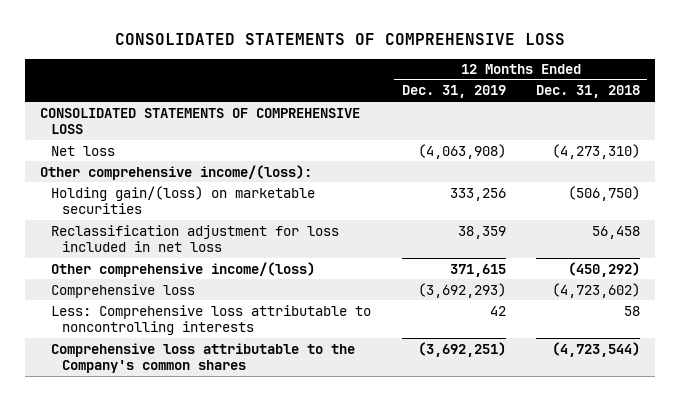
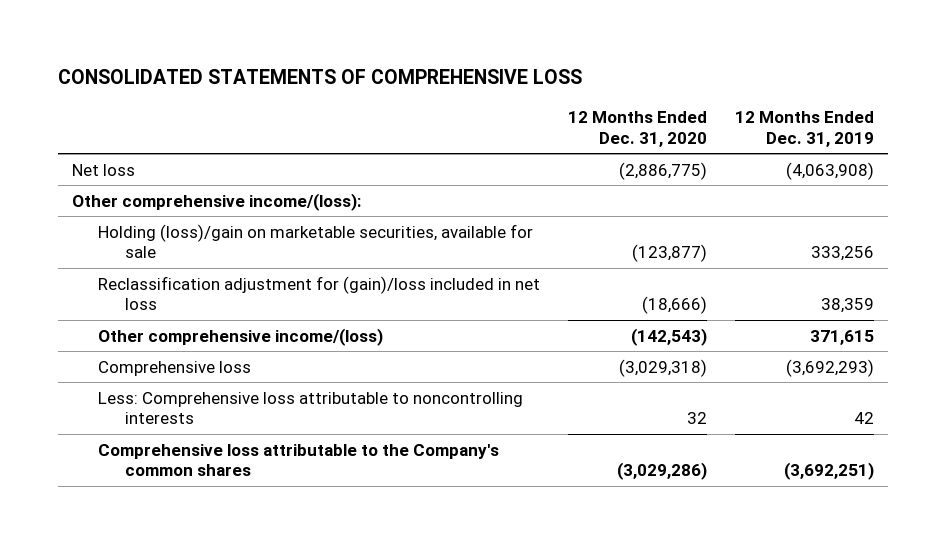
- | 12 Months Ended Dec. 31, 2019 | 12 Months Ended Dec. 31, 2018
+ | 12 Months Ended Dec. 31, 2020 | 12 Months Ended Dec. 31, 2019
- CONSOLIDATED STATEMENTS OF COMPREHENSIVE LOSS
- Holding gain/(loss) on marketable securities | 333,256 | (506,750)
- Reclassification adjustment for loss included in net loss | 38,359 | 56,458
+ Holding (loss)/gain on marketable securities, available for sale | (123,877) | 333,256
+ Reclassification adjustment for (gain)/loss included in net loss | (18,666) | 38,359

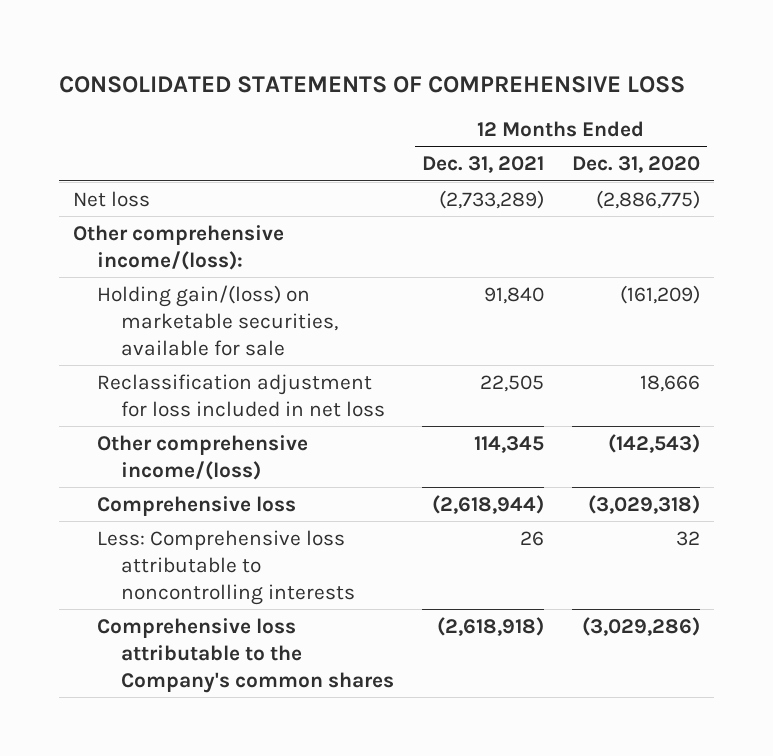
- | 12 Months Ended Dec. 31, 2020 | 12 Months Ended Dec. 31, 2019
+ | 12 Months Ended Dec. 31, 2021 | 12 Months Ended Dec. 31, 2020
- Holding (loss)/gain on marketable securities, available for sale | (123,877) | 333,256
- Reclassification adjustment for (gain)/loss included in net loss | (18,666) | 38,359
+ Holding gain/(loss) on marketable securities, available for sale | 91,840 | (161,209)
+ Reclassification adjustment for loss included in net loss | 22,505 | 18,666

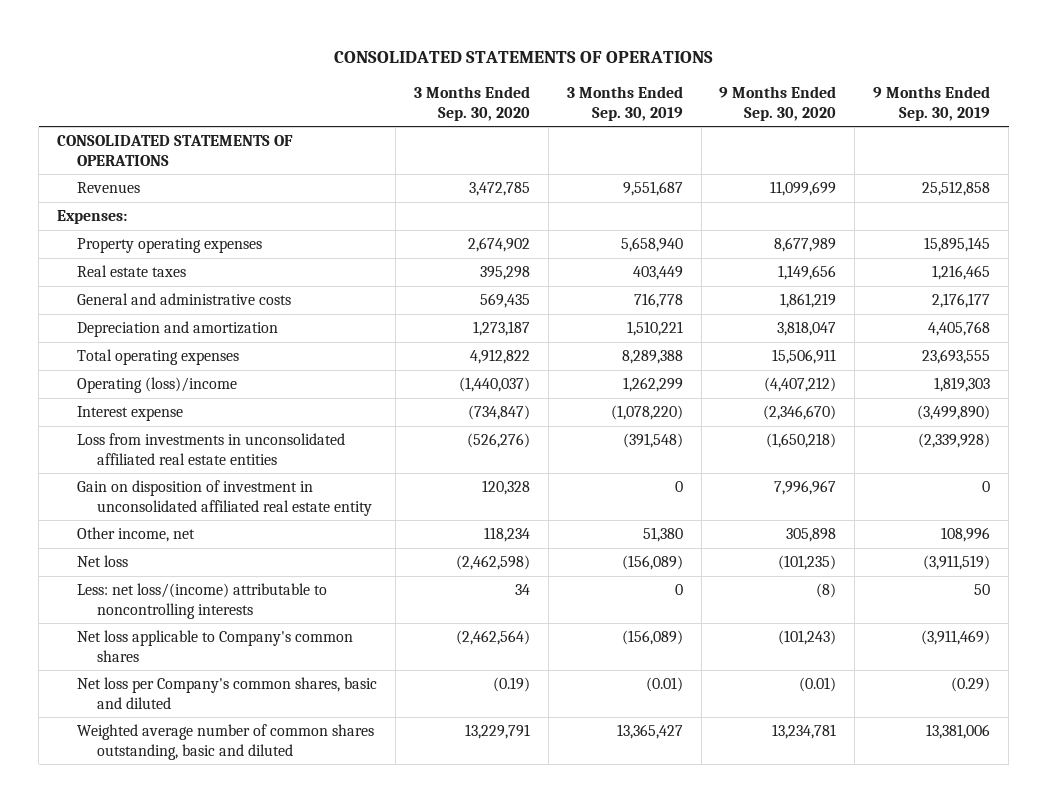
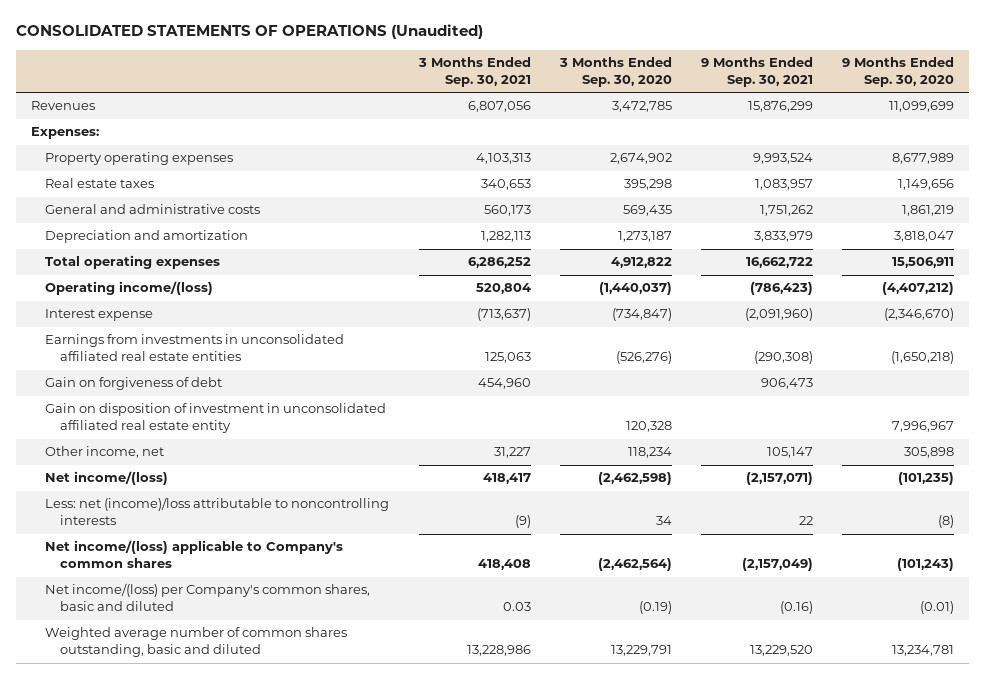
- CONSOLIDATED STATEMENTS OF OPERATIONS
+ CONSOLIDATED STATEMENTS OF OPERATIONS (Unaudited)
- | 3 Months Ended Sep. 30, 2020 | 3 Months Ended Sep. 30, 2019 | 9 Months Ended Sep. 30, 2020 | 9 Months Ended Sep. 30, 2019
+ | 3 Months Ended Sep. 30, 2021 | 3 Months Ended Sep. 30, 2020 | 9 Months Ended Sep. 30, 2021 | 9 Months Ended Sep. 30, 2020
- CONSOLIDATED STATEMENTS OF OPERATIONS
- Operating (loss)/income | (1,440,037) | 1,262,299 | (4,407,212) | 1,819,303
+ Operating income/(loss) | 520,804 | (1,440,037) | (786,423) | (4,407,212)
- Loss from investments in unconsolidated affiliated real estate entities | (526,276) | (391,548) | (1,650,218) | (2,339,928)
+ Earnings from investments in unconsolidated affiliated real estate entities | 125,063 | (526,276) | (290,308) | (1,650,218)
+ Gain on forgiveness of debt | 454,960 | | 906,473 |
- Net loss | (2,462,598) | (156,089) | (101,235) | (3,911,519)
- Less: net loss/(income) attributable to noncontrolling interests | 34 | 0 | (8) | 50
- Net loss applicable to Company's common shares | (2,462,564) | (156,089) | (101,243) | (3,911,469)
- Net loss per Company's common shares, basic and diluted | (0.19) | (0.01) | (0.01) | (0.29)
+ Net income/(loss) | 418,417 | (2,462,598) | (2,157,071) | (101,235)
+ Less: net (income)/loss attributable to noncontrolling interests | (9) | 34 | 22 | (8)
+ Net income/(loss) applicable to Company's common shares | 418,408 | (2,462,564) | (2,157,049) | (101,243)
+ Net income/(loss) per Company's common shares, basic and diluted | 0.03 | (0.19) | (0.16) | (0.01)

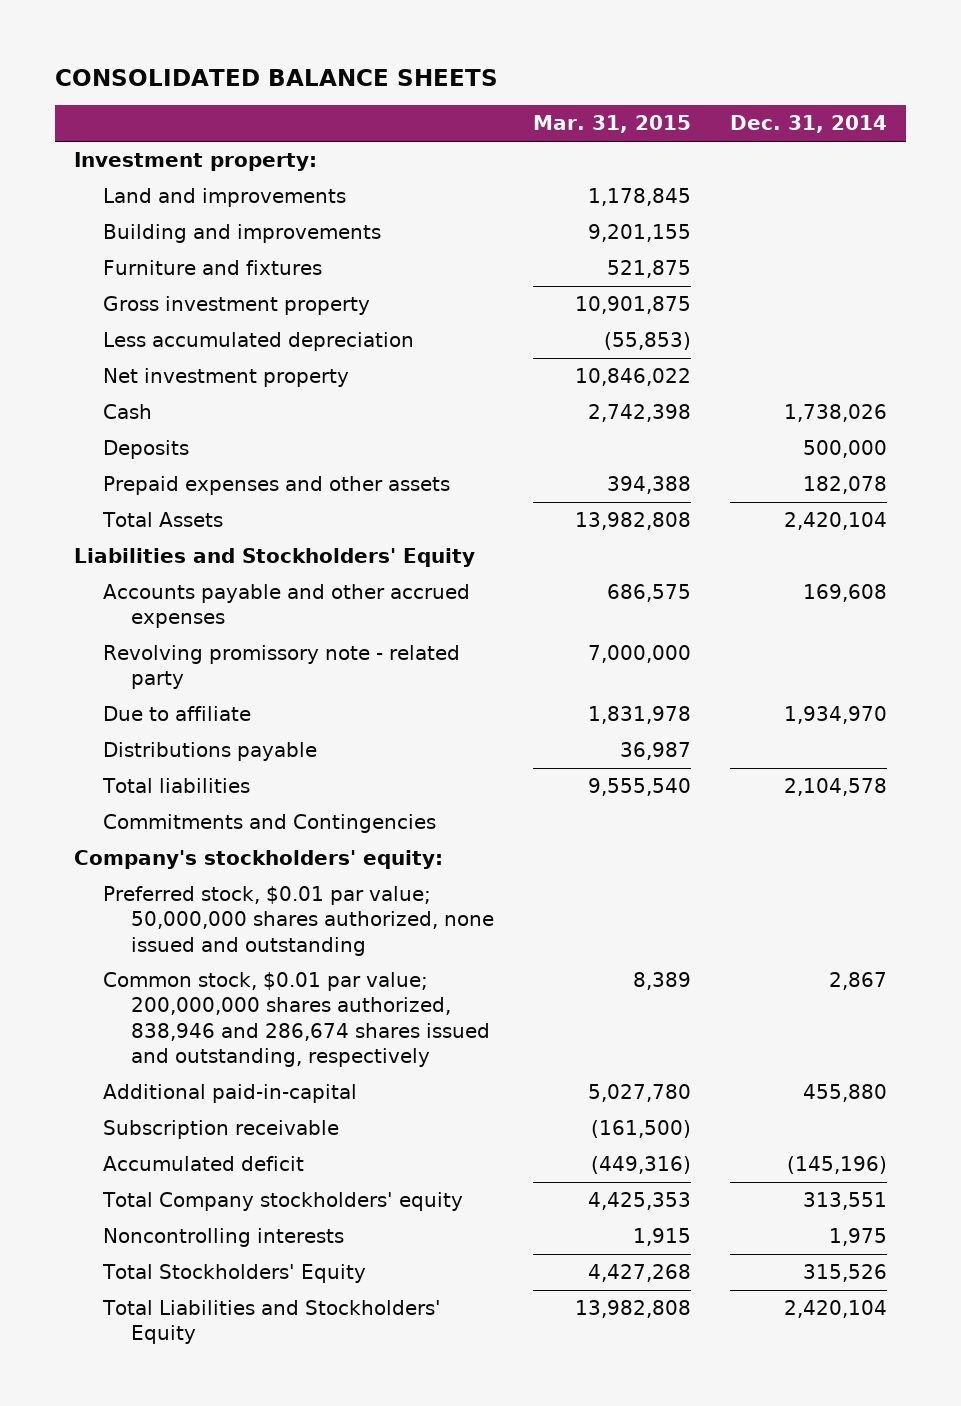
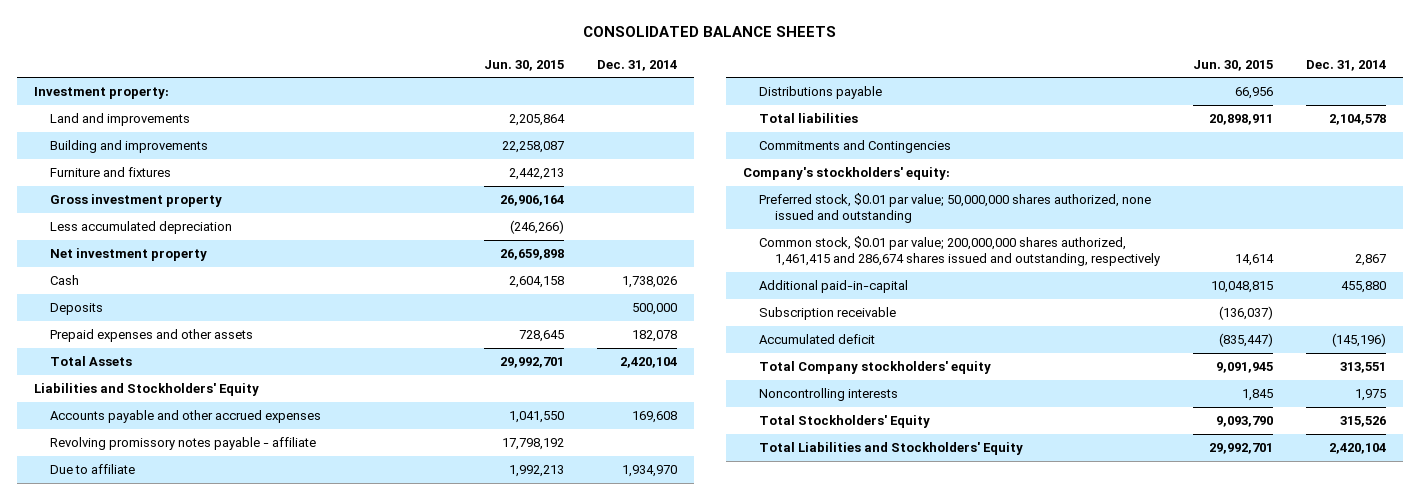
- | Mar. 31, 2015 | Dec. 31, 2014
+ | Jun. 30, 2015 | Dec. 31, 2014
- Revolving promissory note - related party | 7,000,000 |
+ Revolving promissory notes payable - affiliate | 17,798,192 |
- Common stock, $0.01 par value; 200,000,000 shares authorized, 838,946 and 286,674 shares issued and outstanding, respectively | 8,389 | 2,867
+ Common stock, $0.01 par value; 200,000,000 shares authorized, 1,461,415 and 286,674 shares issued and outstanding, respectively | 14,614 | 2,867

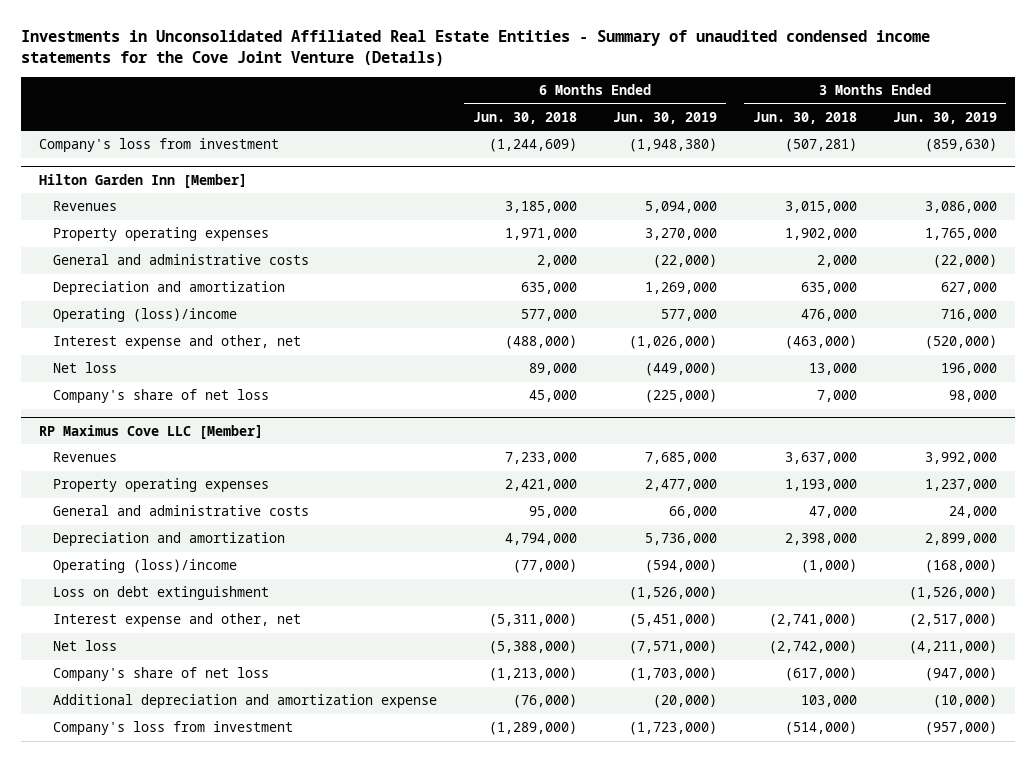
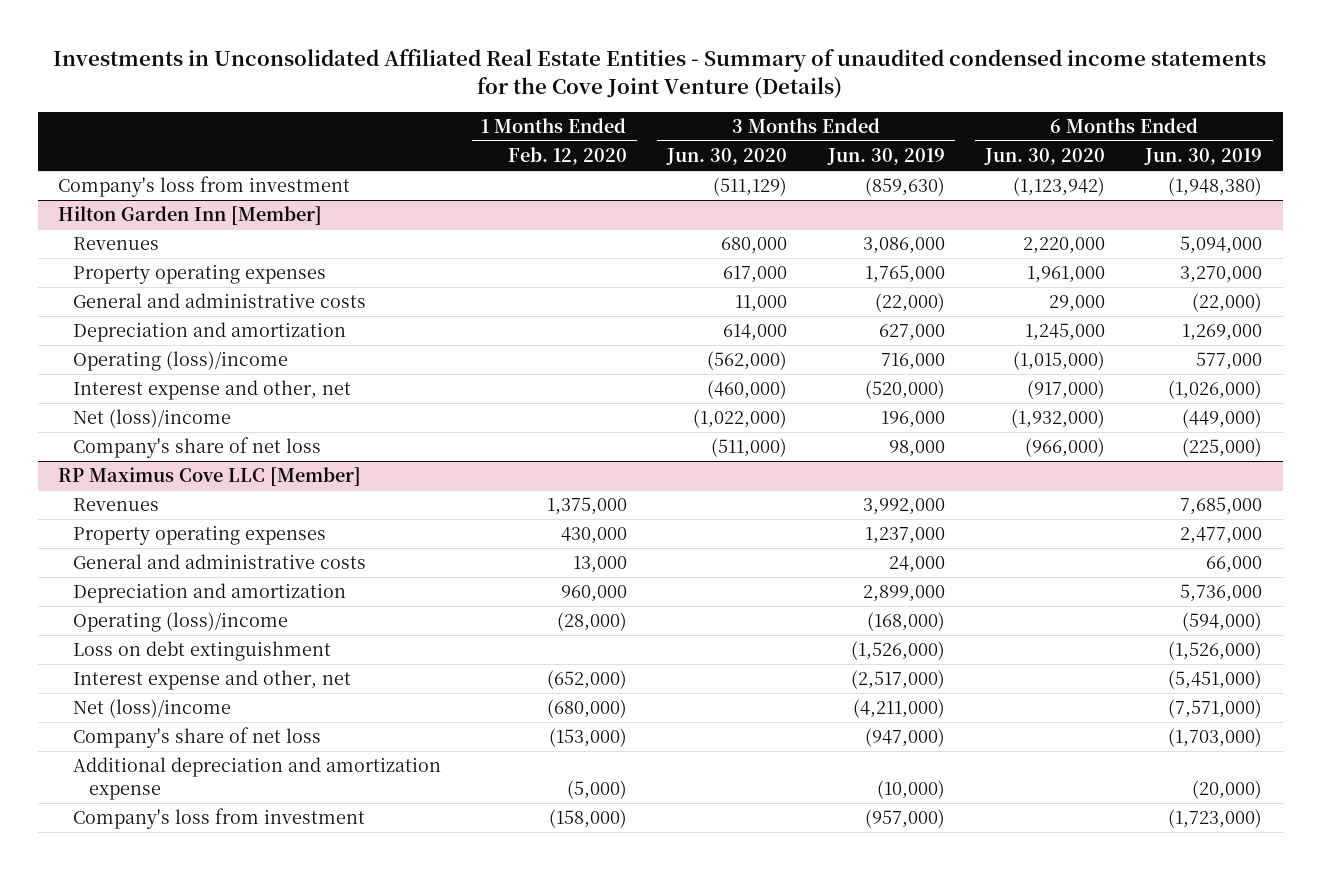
- | 6 Months Ended Jun. 30, 2018 | 6 Months Ended Jun. 30, 2019 | 3 Months Ended Jun. 30, 2018 | 3 Months Ended Jun. 30, 2019
+ | 1 Months Ended Feb. 12, 2020 | 3 Months Ended Jun. 30, 2020 | 3 Months Ended Jun. 30, 2019 | 6 Months Ended Jun. 30, 2020 | 6 Months Ended Jun. 30, 2019
@ Hilton Garden Inn [Member]
- Net loss | 89,000 | (449,000) | 13,000 | 196,000
+ Net (loss)/income | | (1,022,000) | 196,000 | (1,932,000) | (449,000)
@ RP Maximus Cove LLC [Member]
- Net loss | (5,388,000) | (7,571,000) | (2,742,000) | (4,211,000)
+ Net (loss)/income | (680,000) | | (4,211,000) | | (7,571,000)

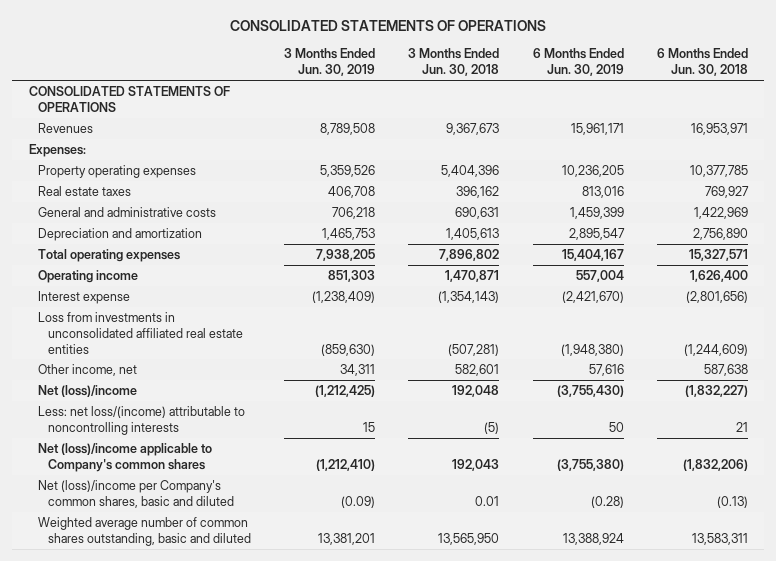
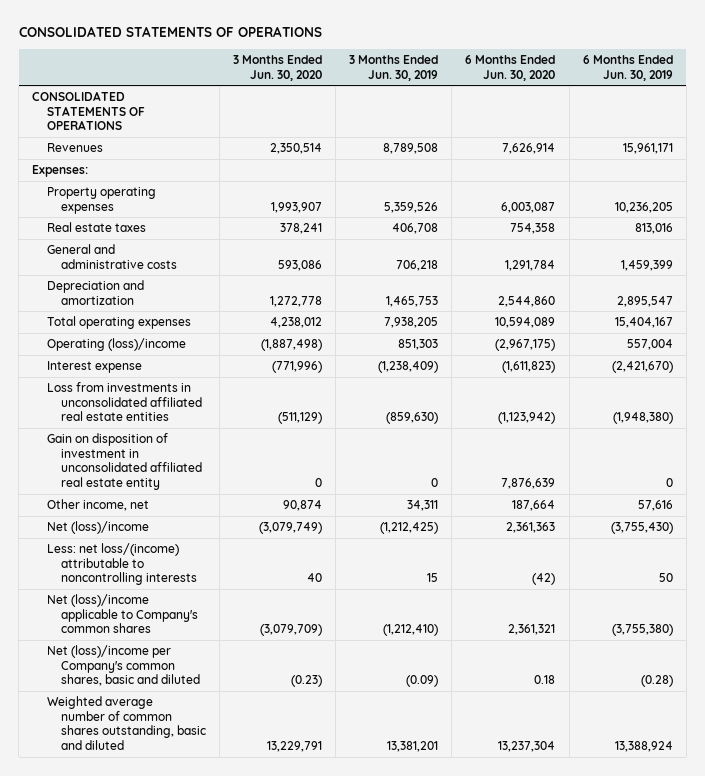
- | 3 Months Ended Jun. 30, 2019 | 3 Months Ended Jun. 30, 2018 | 6 Months Ended Jun. 30, 2019 | 6 Months Ended Jun. 30, 2018
+ | 3 Months Ended Jun. 30, 2020 | 3 Months Ended Jun. 30, 2019 | 6 Months Ended Jun. 30, 2020 | 6 Months Ended Jun. 30, 2019
- Operating income | 851,303 | 1,470,871 | 557,004 | 1,626,400
+ Operating (loss)/income | (1,887,498) | 851,303 | (2,967,175) | 557,004
+ Gain on disposition of investment in unconsolidated affiliated real estate entity | 0 | 0 | 7,876,639 | 0

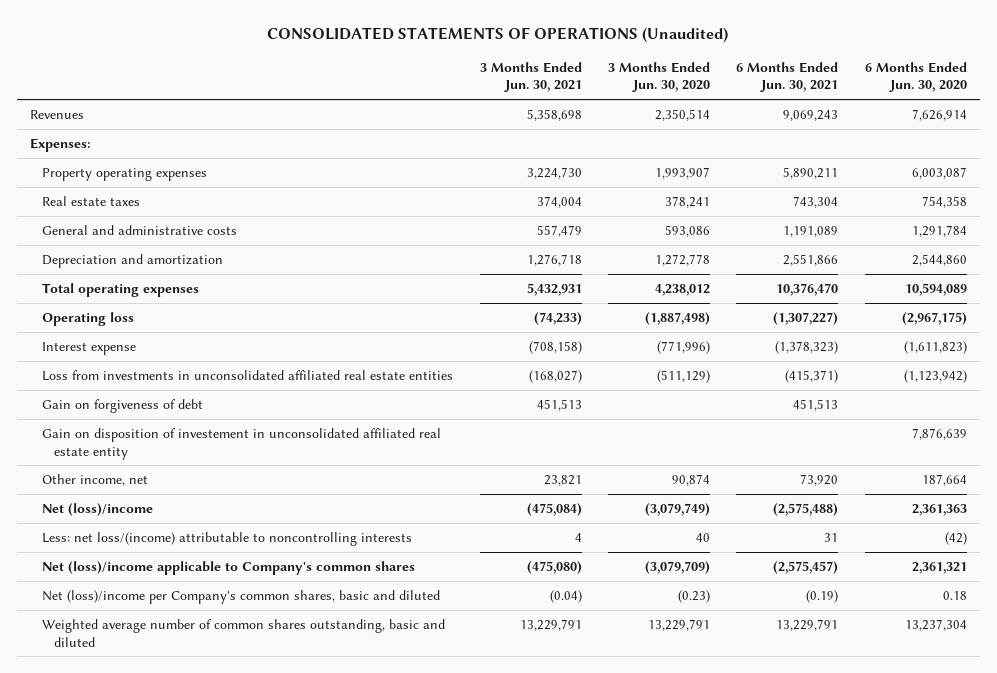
- CONSOLIDATED STATEMENTS OF OPERATIONS
+ CONSOLIDATED STATEMENTS OF OPERATIONS (Unaudited)
- | 3 Months Ended Jun. 30, 2020 | 3 Months Ended Jun. 30, 2019 | 6 Months Ended Jun. 30, 2020 | 6 Months Ended Jun. 30, 2019
+ | 3 Months Ended Jun. 30, 2021 | 3 Months Ended Jun. 30, 2020 | 6 Months Ended Jun. 30, 2021 | 6 Months Ended Jun. 30, 2020
- CONSOLIDATED STATEMENTS OF OPERATIONS
- Operating (loss)/income | (1,887,498) | 851,303 | (2,967,175) | 557,004
+ Operating loss | (74,233) | (1,887,498) | (1,307,227) | (2,967,175)
- Gain on disposition of investment in unconsolidated affiliated real estate entity | 0 | 0 | 7,876,639 | 0
+ Gain on forgiveness of debt | 451,513 | | 451,513 |
+ Gain on disposition of investement in unconsolidated affiliated real estate entity | | | | 7,876,639

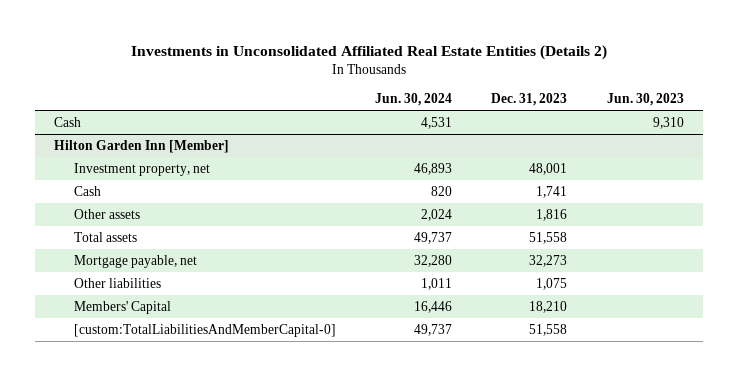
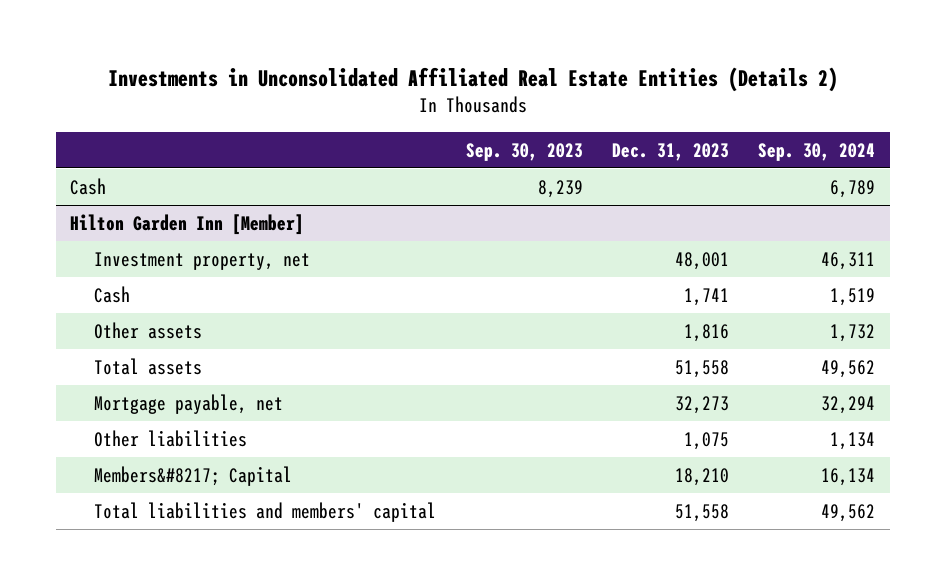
- | Jun. 30, 2024 | Dec. 31, 2023 | Jun. 30, 2023
+ | Sep. 30, 2023 | Dec. 31, 2023 | Sep. 30, 2024
@ Hilton Garden Inn [Member]
- Members' Capital | 16,446 | 18,210 |
- [custom:TotalLiabilitiesAndMemberCapital-0] | 49,737 | 51,558 |
+ Members&#8217; Capital | | 18,210 | 16,134
+ Total liabilities and members' capital | | 51,558 | 49,562

